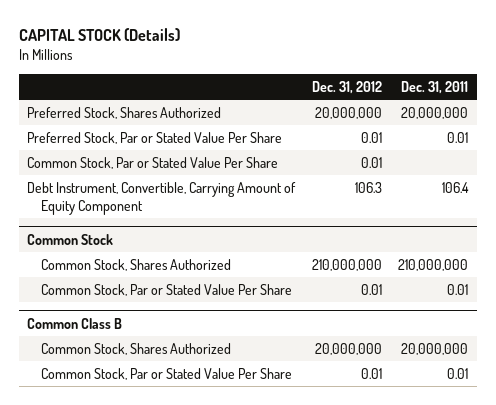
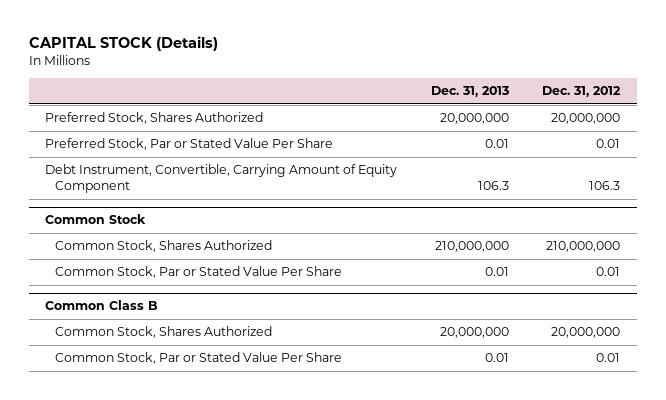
- | Dec. 31, 2012 | Dec. 31, 2011
+ | Dec. 31, 2013 | Dec. 31, 2012
- Common Stock, Par or Stated Value Per Share | 0.01 |

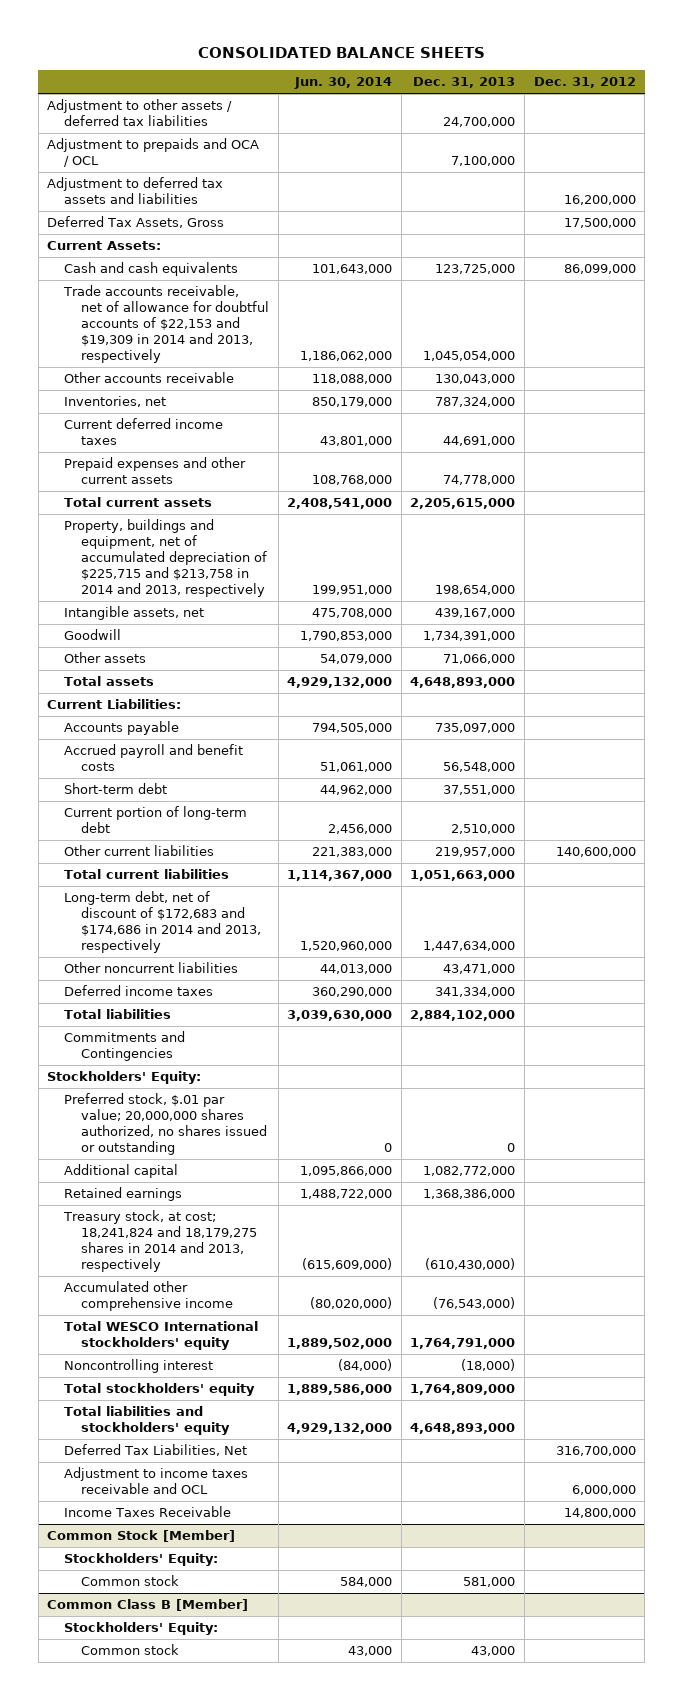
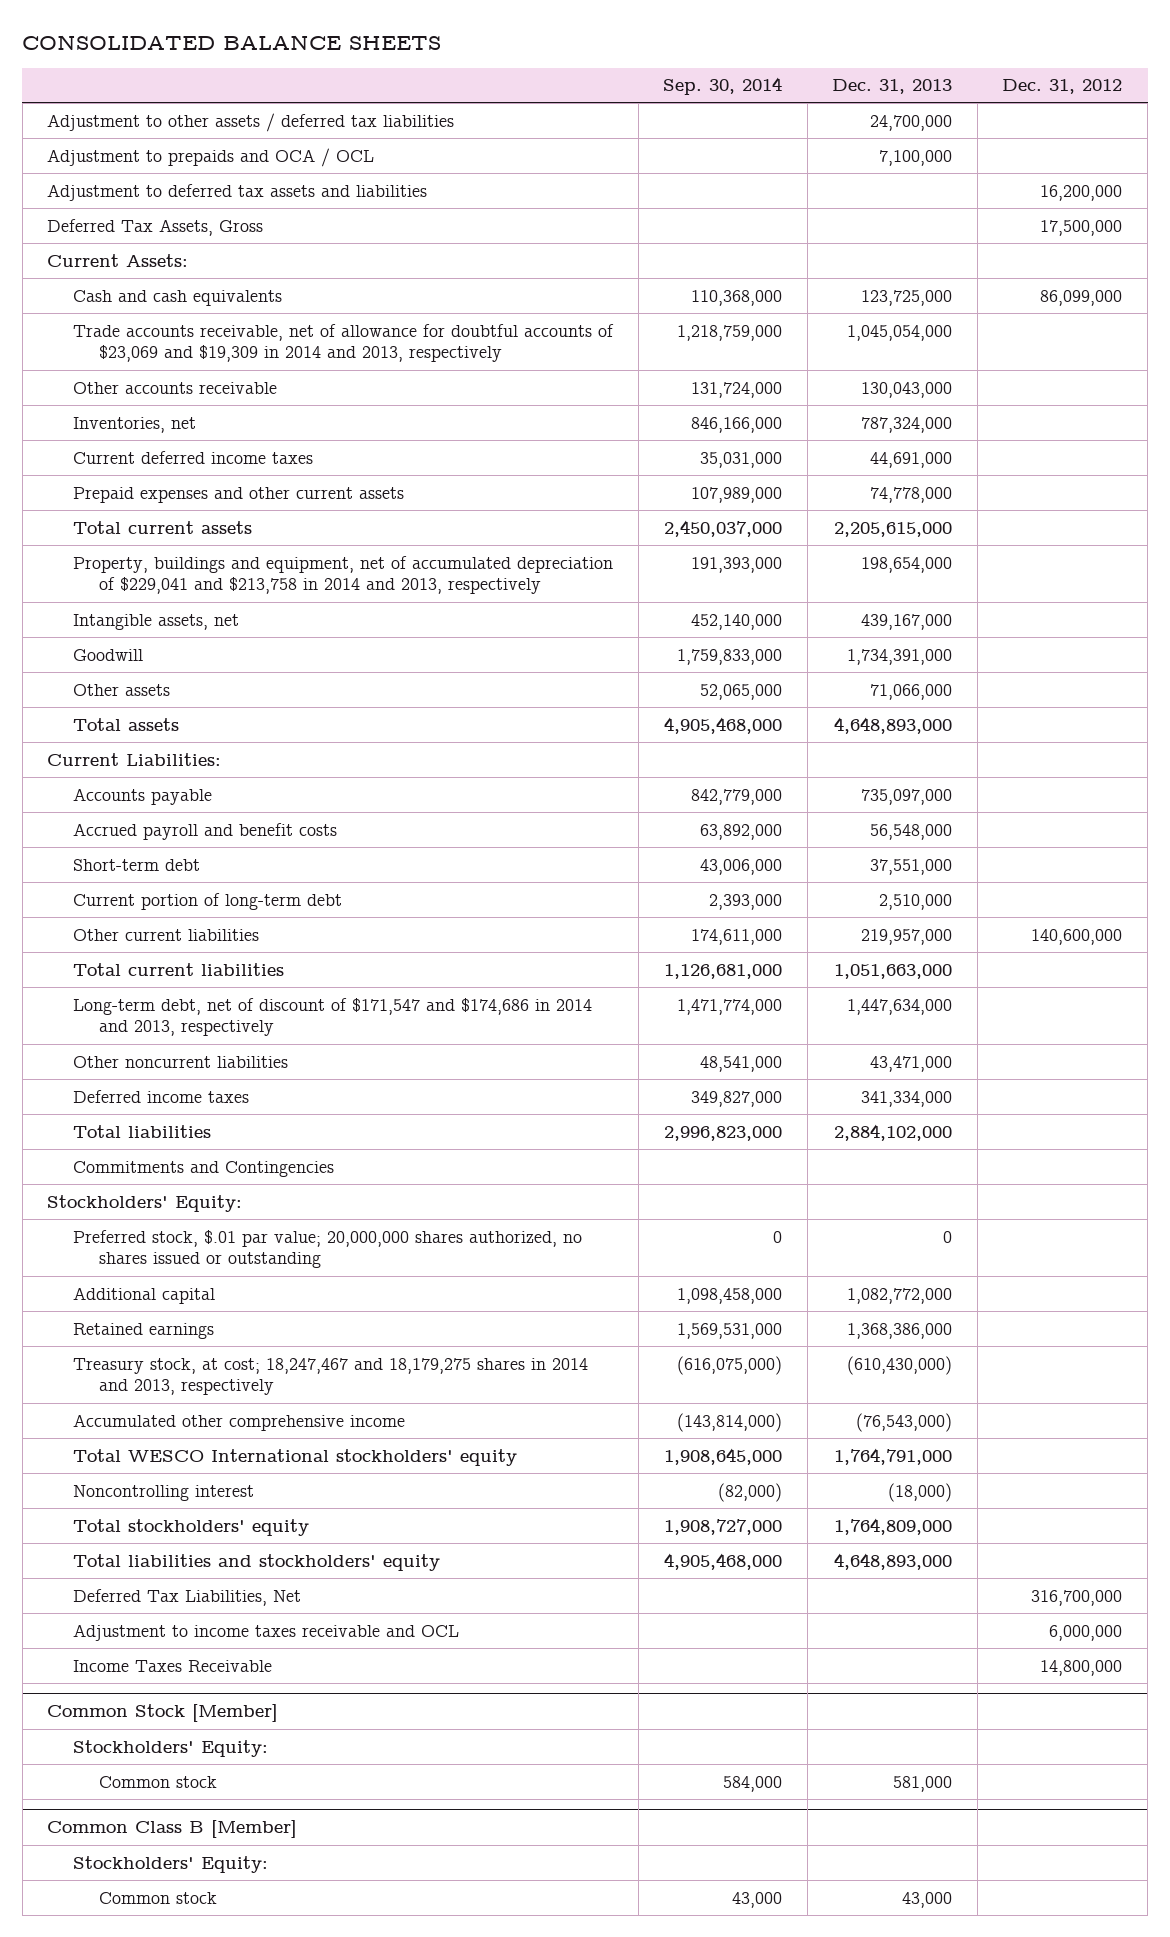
- | Jun. 30, 2014 | Dec. 31, 2013 | Dec. 31, 2012
+ | Sep. 30, 2014 | Dec. 31, 2013 | Dec. 31, 2012
- Trade accounts receivable, net of allowance for doubtful accounts of $22,153 and $19,309 in 2014 and 2013, respectively | 1,186,062,000 | 1,045,054,000 |
+ Trade accounts receivable, net of allowance for doubtful accounts of $23,069 and $19,309 in 2014 and 2013, respectively | 1,218,759,000 | 1,045,054,000 |
- Property, buildings and equipment, net of accumulated depreciation of $225,715 and $213,758 in 2014 and 2013, respectively | 199,951,000 | 198,654,000 |
+ Property, buildings and equipment, net of accumulated depreciation of $229,041 and $213,758 in 2014 and 2013, respectively | 191,393,000 | 198,654,000 |
- Long-term debt, net of discount of $172,683 and $174,686 in 2014 and 2013, respectively | 1,520,960,000 | 1,447,634,000 |
+ Long-term debt, net of discount of $171,547 and $174,686 in 2014 and 2013, respectively | 1,471,774,000 | 1,447,634,000 |
- Treasury stock, at cost; 18,241,824 and 18,179,275 shares in 2014 and 2013, respectively | (615,609,000) | (610,430,000) |
+ Treasury stock, at cost; 18,247,467 and 18,179,275 shares in 2014 and 2013, respectively | (616,075,000) | (610,430,000) |

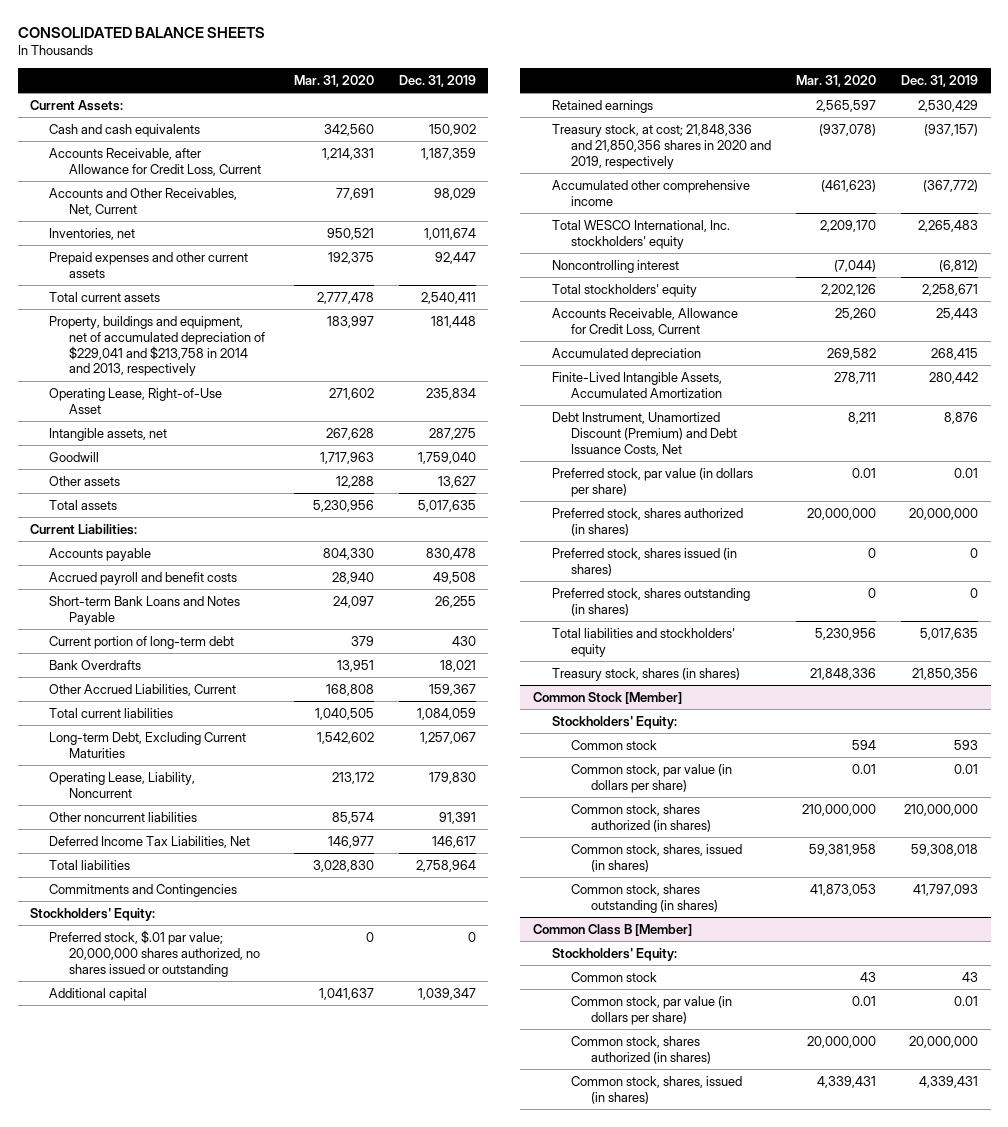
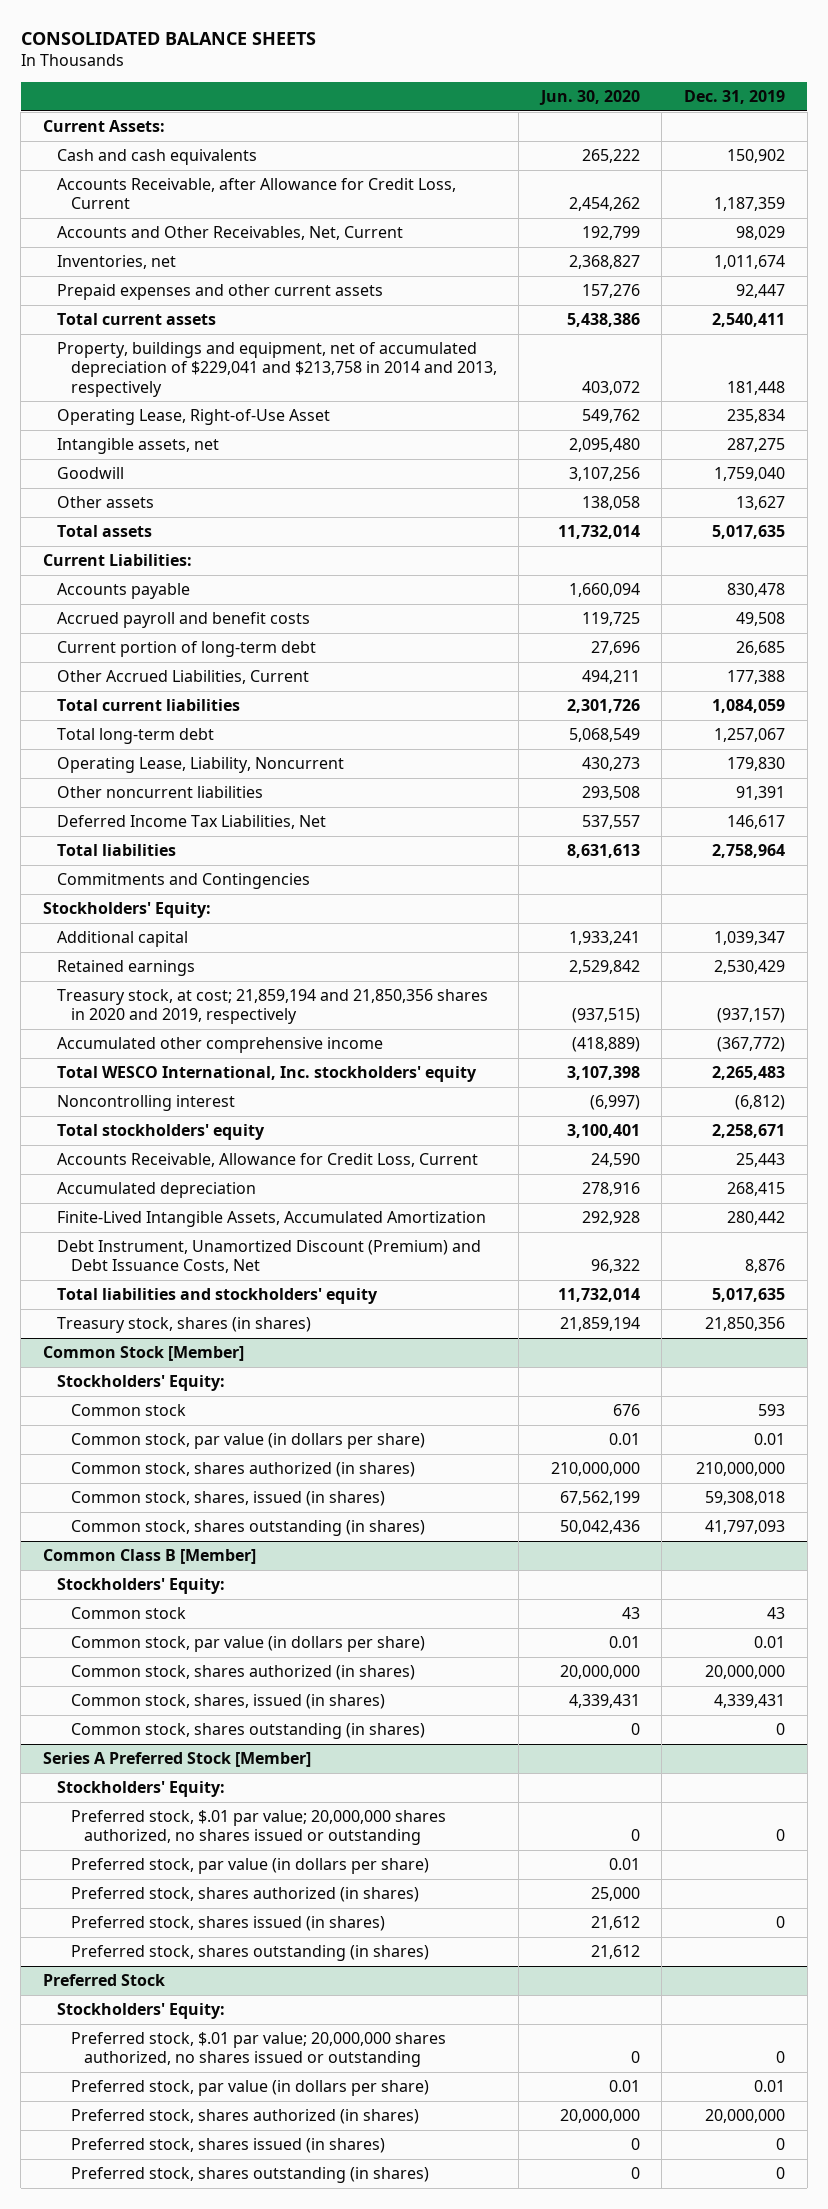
- | Mar. 31, 2020 | Dec. 31, 2019
+ | Jun. 30, 2020 | Dec. 31, 2019
- Short-term Bank Loans and Notes Payable | 24,097 | 26,255
- Current portion of long-term debt | 379 | 430
- Bank Overdrafts | 13,951 | 18,021
- Other Accrued Liabilities, Current | 168,808 | 159,367
+ Current portion of long-term debt | 27,696 | 26,685
+ Other Accrued Liabilities, Current | 494,211 | 177,388
- Long-term Debt, Excluding Current Maturities | 1,542,602 | 1,257,067
+ Total long-term debt | 5,068,549 | 1,257,067
- Preferred stock, $.01 par value; 20,000,000 shares authorized, no shares issued or outstanding | 0 | 0
- Treasury stock, at cost; 21,848,336 and 21,850,356 shares in 2020 and 2019, respectively | (937,078) | (937,157)
+ Treasury stock, at cost; 21,859,194 and 21,850,356 shares in 2020 and 2019, respectively | (937,515) | (937,157)
- Preferred stock, par value (in dollars per share) | 0.01 | 0.01
- Preferred stock, shares authorized (in shares) | 20,000,000 | 20,000,000
- Preferred stock, shares issued (in shares) | 0 | 0
- Preferred stock, shares outstanding (in shares) | 0 | 0
@ Common Class B [Member]
+ Common stock, shares outstanding (in shares) | 0 | 0
+ Series A Preferred Stock [Member]
+ Stockholders' Equity:
+ Preferred stock, $.01 par value; 20,000,000 shares authorized, no shares issued or outstanding | 0 | 0
+ Preferred stock, par value (in dollars per share) | 0.01 |
+ Preferred stock, shares authorized (in shares) | 25,000 |
+ Preferred stock, shares issued (in shares) | 21,612 | 0
+ Preferred stock, shares outstanding (in shares) | 21,612 |
+ Preferred Stock
+ Stockholders' Equity:
+ Preferred stock, $.01 par value; 20,000,000 shares authorized, no shares issued or outstanding | 0 | 0
+ Preferred stock, par value (in dollars per share) | 0.01 | 0.01
+ Preferred stock, shares authorized (in shares) | 20,000,000 | 20,000,000
+ Preferred stock, shares issued (in shares) | 0 | 0
+ Preferred stock, shares outstanding (in shares) | 0 | 0

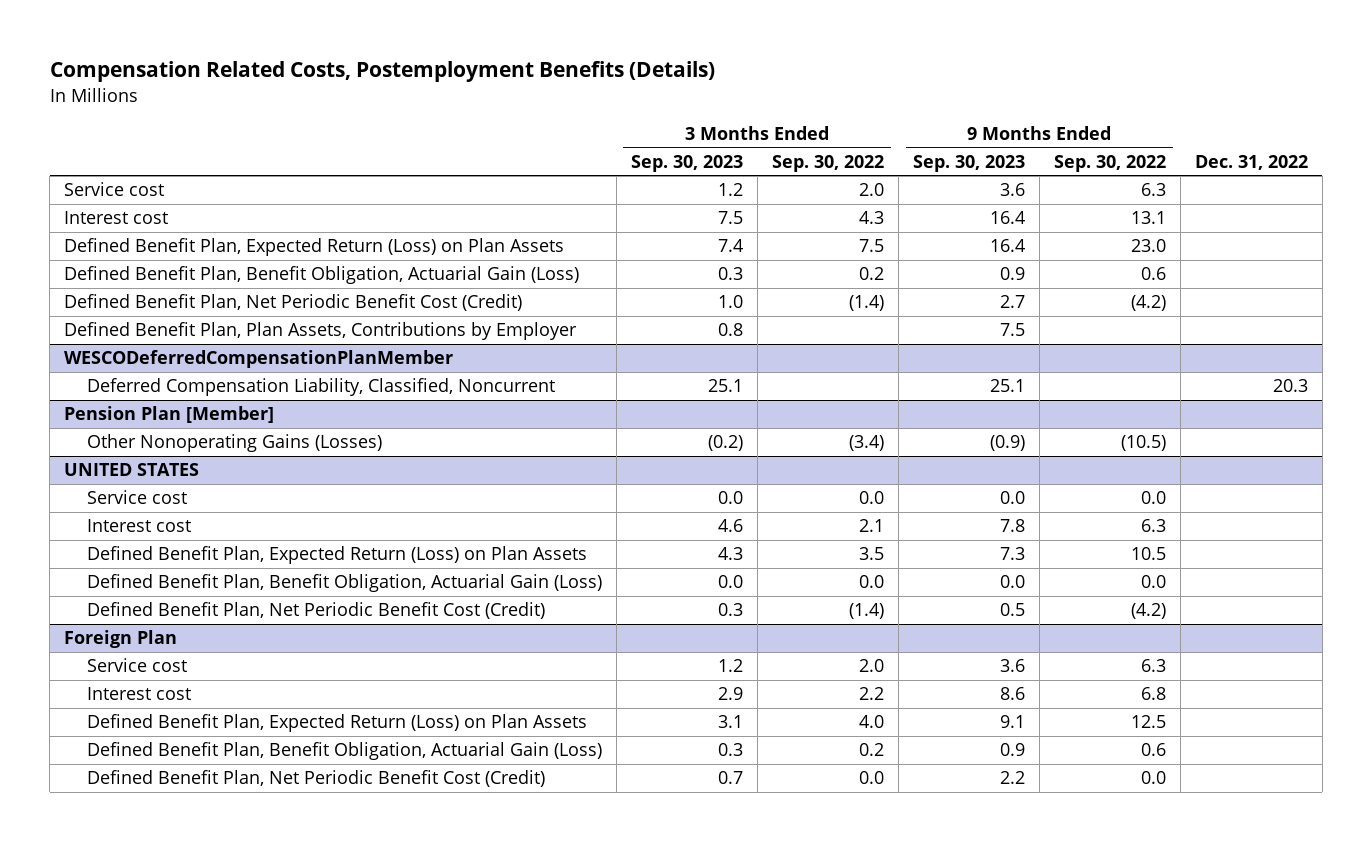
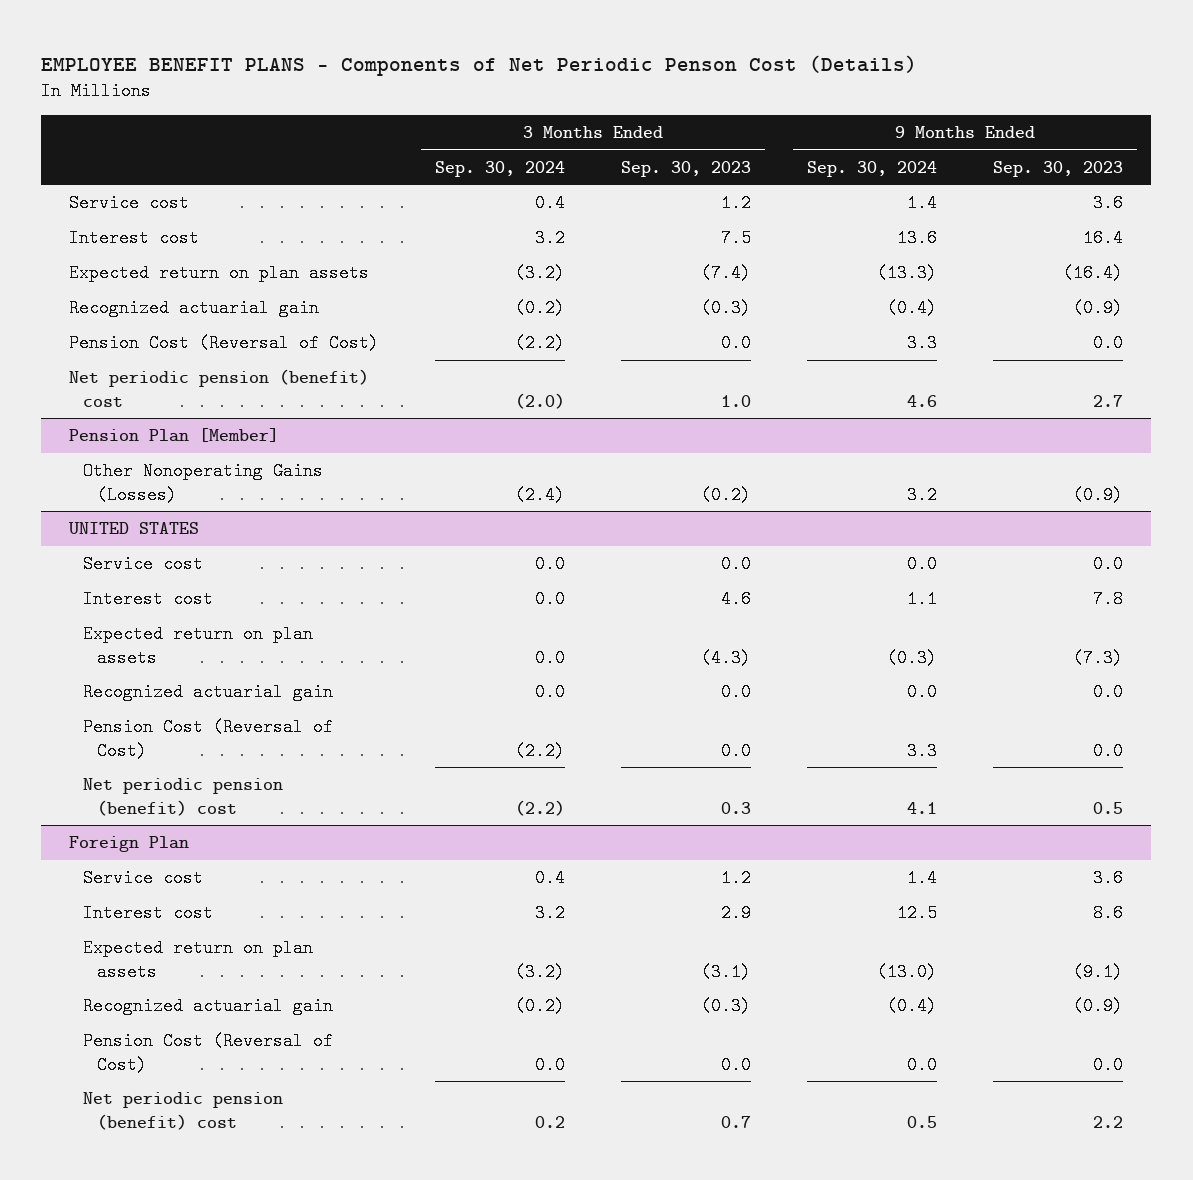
- Compensation Related Costs, Postemployment Benefits (Details)
+ EMPLOYEE BENEFIT PLANS - Components of Net Periodic Penson Cost (Details)
- | 3 Months Ended Sep. 30, 2023 | 3 Months Ended Sep. 30, 2022 | 9 Months Ended Sep. 30, 2023 | 9 Months Ended Sep. 30, 2022 | Dec. 31, 2022
+ | 3 Months Ended Sep. 30, 2024 | 3 Months Ended Sep. 30, 2023 | 9 Months Ended Sep. 30, 2024 | 9 Months Ended Sep. 30, 2023
- Defined Benefit Plan, Expected Return (Loss) on Plan Assets | 7.4 | 7.5 | 16.4 | 23.0 |
- Defined Benefit Plan, Benefit Obligation, Actuarial Gain (Loss) | 0.3 | 0.2 | 0.9 | 0.6 |
- Defined Benefit Plan, Net Periodic Benefit Cost (Credit) | 1.0 | (1.4) | 2.7 | (4.2) |
- Defined Benefit Plan, Plan Assets, Contributions by Employer | 0.8 | | 7.5 | |
- WESCODeferredCompensationPlanMember
- Deferred Compensation Liability, Classified, Noncurrent | 25.1 | | 25.1 | | 20.3
+ Expected return on plan assets | (3.2) | (7.4) | (13.3) | (16.4)
+ Recognized actuarial gain | (0.2) | (0.3) | (0.4) | (0.9)
+ Pension Cost (Reversal of Cost) | (2.2) | 0.0 | 3.3 | 0.0
+ Net periodic pension (benefit) cost | (2.0) | 1.0 | 4.6 | 2.7
@ UNITED STATES
- Defined Benefit Plan, Expected Return (Loss) on Plan Assets | 4.3 | 3.5 | 7.3 | 10.5 |
- Defined Benefit Plan, Benefit Obligation, Actuarial Gain (Loss) | 0.0 | 0.0 | 0.0 | 0.0 |
- Defined Benefit Plan, Net Periodic Benefit Cost (Credit) | 0.3 | (1.4) | 0.5 | (4.2) |
+ Expected return on plan assets | 0.0 | (4.3) | (0.3) | (7.3)
+ Recognized actuarial gain | 0.0 | 0.0 | 0.0 | 0.0
+ Pension Cost (Reversal of Cost) | (2.2) | 0.0 | 3.3 | 0.0
+ Net periodic pension (benefit) cost | (2.2) | 0.3 | 4.1 | 0.5
@ Foreign Plan
- Defined Benefit Plan, Expected Return (Loss) on Plan Assets | 3.1 | 4.0 | 9.1 | 12.5 |
- Defined Benefit Plan, Benefit Obligation, Actuarial Gain (Loss) | 0.3 | 0.2 | 0.9 | 0.6 |
- Defined Benefit Plan, Net Periodic Benefit Cost (Credit) | 0.7 | 0.0 | 2.2 | 0.0 |
+ Expected return on plan assets | (3.2) | (3.1) | (13.0) | (9.1)
+ Recognized actuarial gain | (0.2) | (0.3) | (0.4) | (0.9)
+ Pension Cost (Reversal of Cost) | 0.0 | 0.0 | 0.0 | 0.0
+ Net periodic pension (benefit) cost | 0.2 | 0.7 | 0.5 | 2.2

